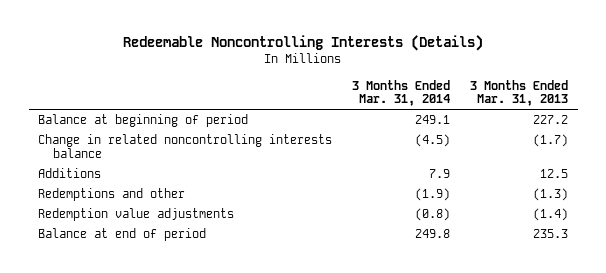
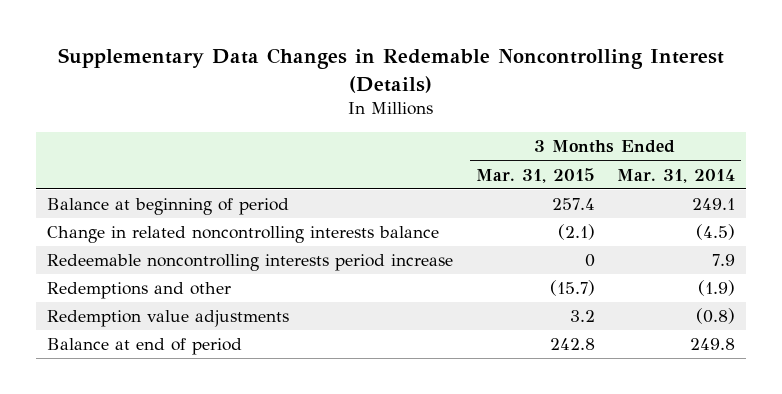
- Redeemable Noncontrolling Interests (Details)
+ Supplementary Data Changes in Redemable Noncontrolling Interest (Details)
- | 3 Months Ended Mar. 31, 2014 | 3 Months Ended Mar. 31, 2013
+ | 3 Months Ended Mar. 31, 2015 | 3 Months Ended Mar. 31, 2014
- Additions | 7.9 | 12.5
+ Redeemable noncontrolling interests period increase | 0 | 7.9

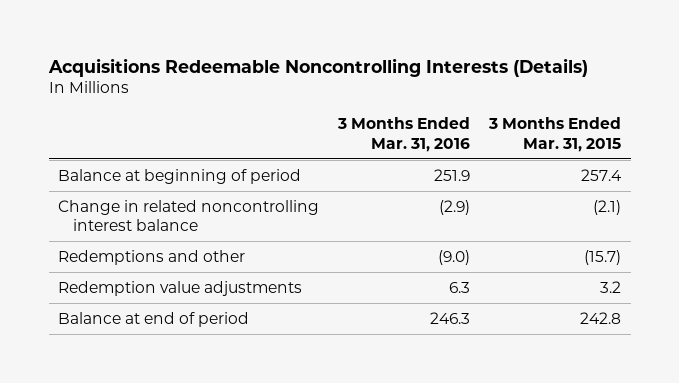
- Supplementary Data Changes in Redemable Noncontrolling Interest (Details)
+ Acquisitions Redeemable Noncontrolling Interests (Details)
- | 3 Months Ended Mar. 31, 2015 | 3 Months Ended Mar. 31, 2014
+ | 3 Months Ended Mar. 31, 2016 | 3 Months Ended Mar. 31, 2015
- Change in related noncontrolling interests balance | (2.1) | (4.5)
- Redeemable noncontrolling interests period increase | 0 | 7.9
+ Change in related noncontrolling interest balance | (2.9) | (2.1)

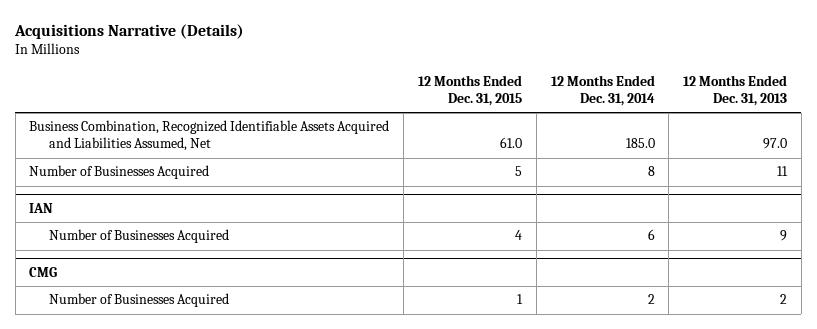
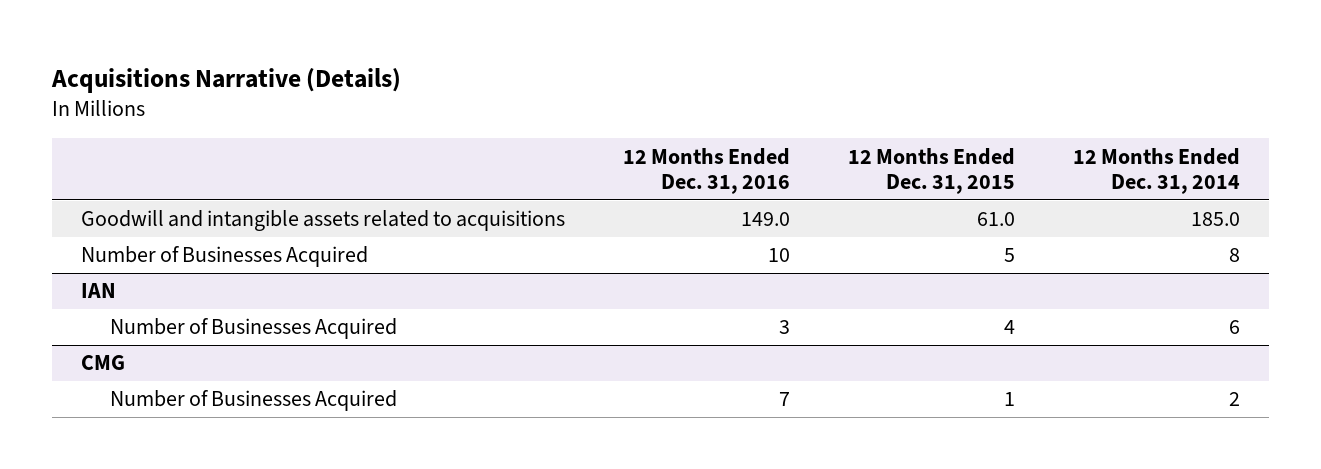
- | 12 Months Ended Dec. 31, 2015 | 12 Months Ended Dec. 31, 2014 | 12 Months Ended Dec. 31, 2013
+ | 12 Months Ended Dec. 31, 2016 | 12 Months Ended Dec. 31, 2015 | 12 Months Ended Dec. 31, 2014
- Business Combination, Recognized Identifiable Assets Acquired and Liabilities Assumed, Net | 61.0 | 185.0 | 97.0
+ Goodwill and intangible assets related to acquisitions | 149.0 | 61.0 | 185.0

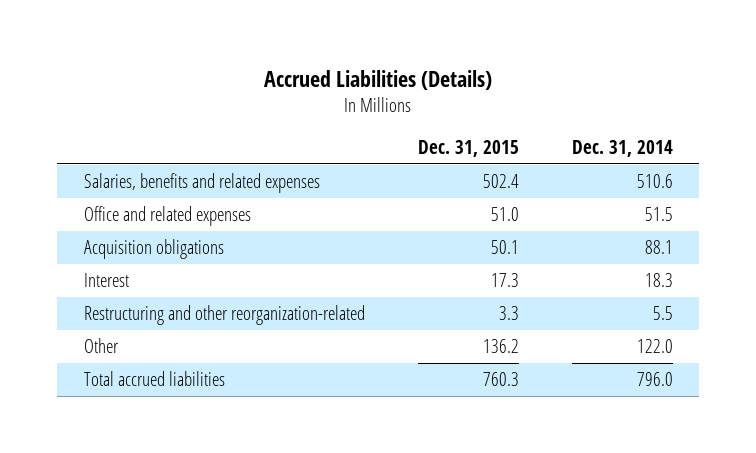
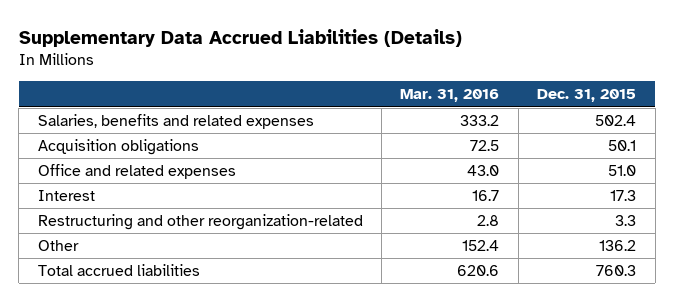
- Accrued Liabilities (Details)
+ Supplementary Data Accrued Liabilities (Details)
- | Dec. 31, 2015 | Dec. 31, 2014
+ | Mar. 31, 2016 | Dec. 31, 2015
moved down: Office and related expenses | 43.0 | 51.0

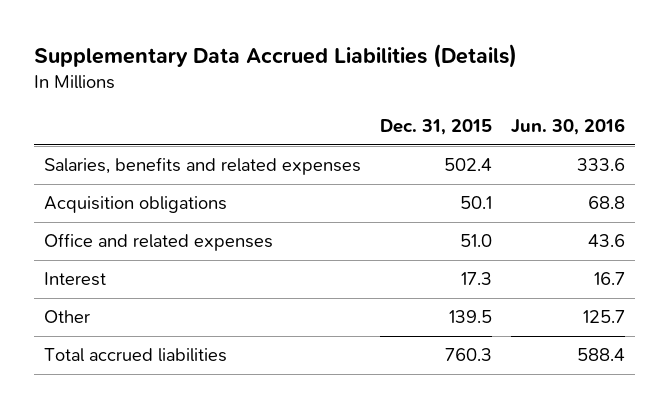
- | Mar. 31, 2016 | Dec. 31, 2015
+ | Dec. 31, 2015 | Jun. 30, 2016
- Restructuring and other reorganization-related | 2.8 | 3.3
- Other | 152.4 | 136.2
+ Other | 139.5 | 125.7

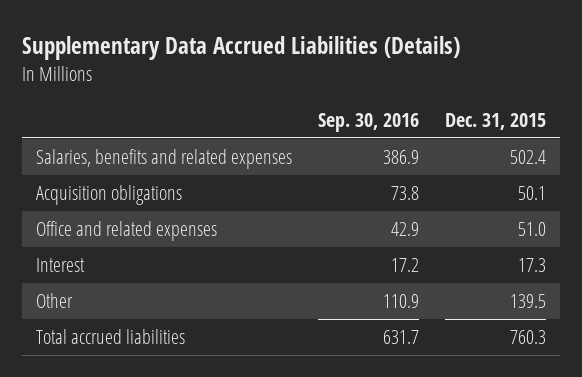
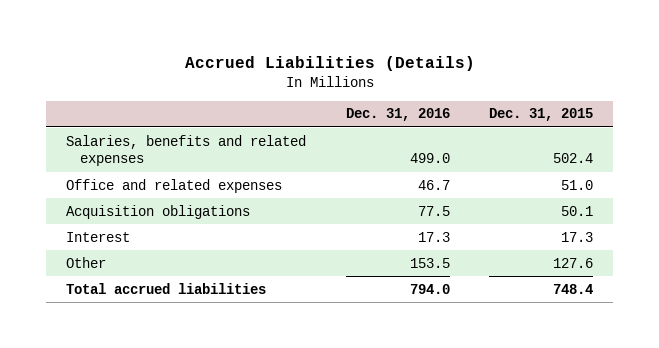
- Supplementary Data Accrued Liabilities (Details)
+ Accrued Liabilities (Details)
- | Sep. 30, 2016 | Dec. 31, 2015
+ | Dec. 31, 2016 | Dec. 31, 2015
moved down: Acquisition obligations | 77.5 | 50.1
- Other | 110.9 | 139.5
- Total accrued liabilities | 631.7 | 760.3
+ Other | 153.5 | 127.6
+ Total accrued liabilities | 794.0 | 748.4

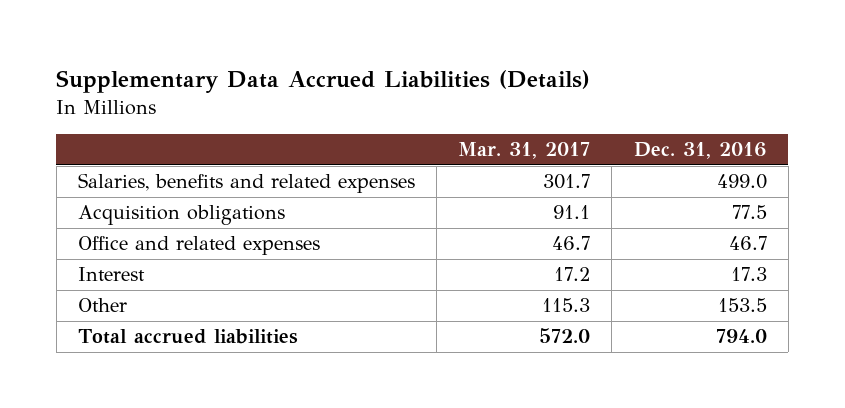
- Accrued Liabilities (Details)
+ Supplementary Data Accrued Liabilities (Details)
- | Dec. 31, 2016 | Dec. 31, 2015
+ | Mar. 31, 2017 | Dec. 31, 2016
moved down: Office and related expenses | 46.7 | 46.7

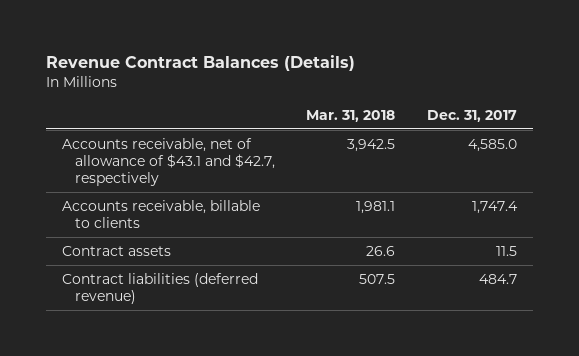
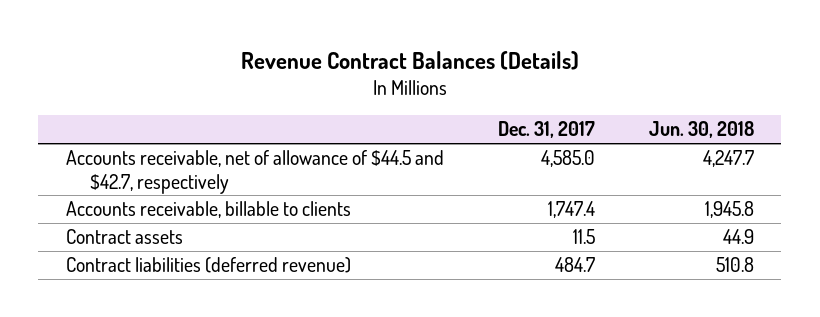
- | Mar. 31, 2018 | Dec. 31, 2017
+ | Dec. 31, 2017 | Jun. 30, 2018
- Accounts receivable, net of allowance of $43.1 and $42.7, respectively | 3,942.5 | 4,585.0
+ Accounts receivable, net of allowance of $44.5 and $42.7, respectively | 4,585.0 | 4,247.7

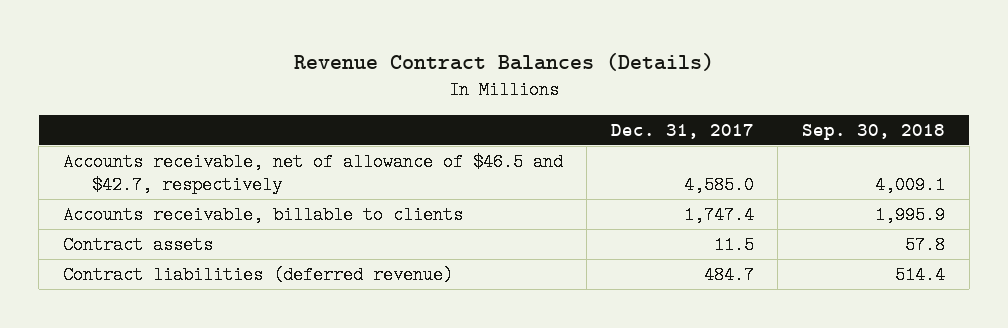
- | Dec. 31, 2017 | Jun. 30, 2018
+ | Dec. 31, 2017 | Sep. 30, 2018
- Accounts receivable, net of allowance of $44.5 and $42.7, respectively | 4,585.0 | 4,247.7
+ Accounts receivable, net of allowance of $46.5 and $42.7, respectively | 4,585.0 | 4,009.1

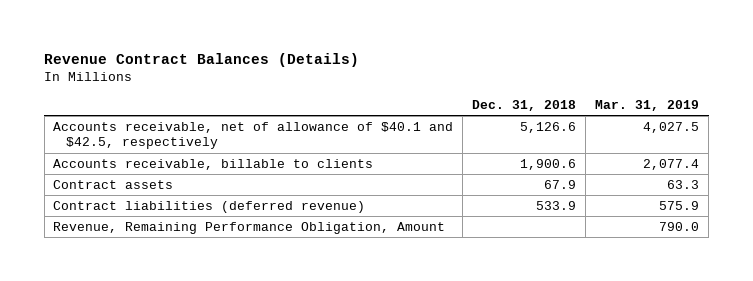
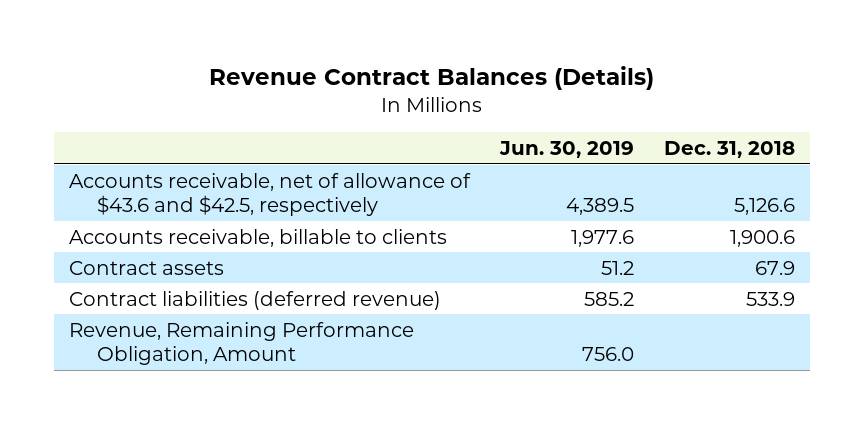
- | Dec. 31, 2018 | Mar. 31, 2019
+ | Jun. 30, 2019 | Dec. 31, 2018
- Accounts receivable, net of allowance of $40.1 and $42.5, respectively | 5,126.6 | 4,027.5
+ Accounts receivable, net of allowance of $43.6 and $42.5, respectively | 4,389.5 | 5,126.6

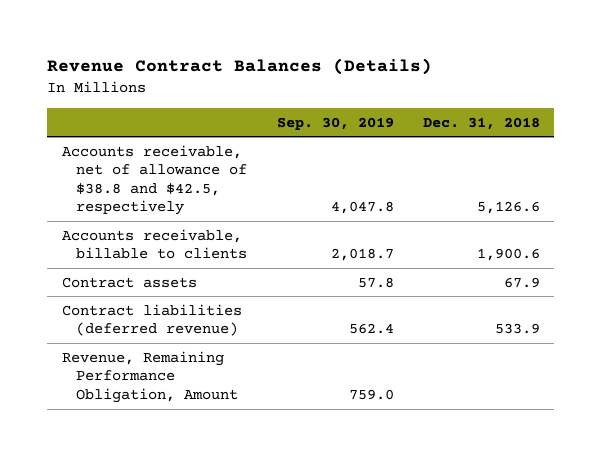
- | Jun. 30, 2019 | Dec. 31, 2018
+ | Sep. 30, 2019 | Dec. 31, 2018
- Accounts receivable, net of allowance of $43.6 and $42.5, respectively | 4,389.5 | 5,126.6
+ Accounts receivable, net of allowance of $38.8 and $42.5, respectively | 4,047.8 | 5,126.6

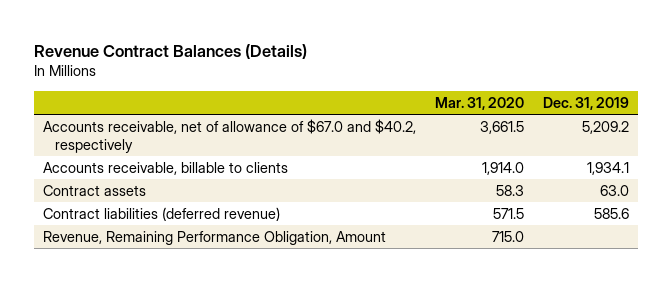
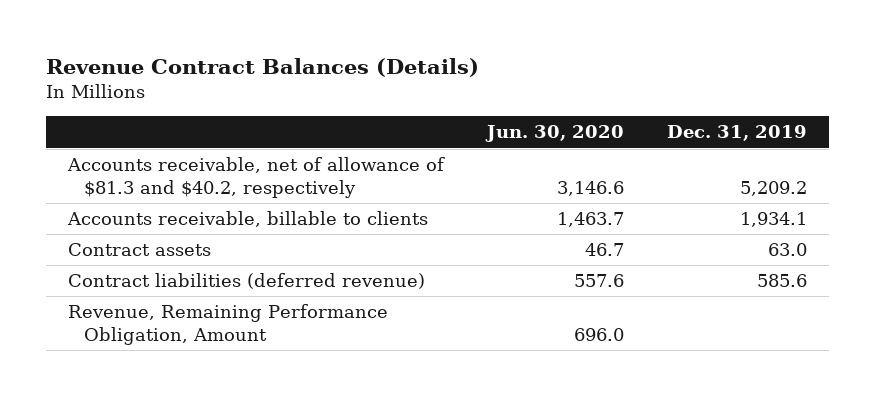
- | Mar. 31, 2020 | Dec. 31, 2019
+ | Jun. 30, 2020 | Dec. 31, 2019
- Accounts receivable, net of allowance of $67.0 and $40.2, respectively | 3,661.5 | 5,209.2
+ Accounts receivable, net of allowance of $81.3 and $40.2, respectively | 3,146.6 | 5,209.2

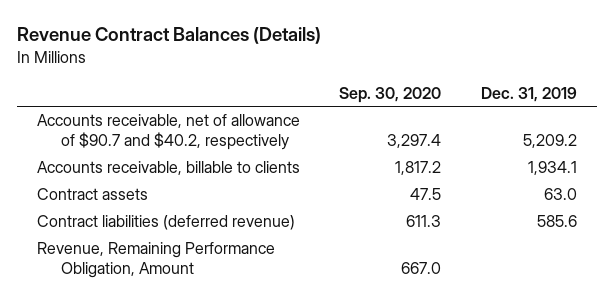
- | Jun. 30, 2020 | Dec. 31, 2019
+ | Sep. 30, 2020 | Dec. 31, 2019
- Accounts receivable, net of allowance of $81.3 and $40.2, respectively | 3,146.6 | 5,209.2
+ Accounts receivable, net of allowance of $90.7 and $40.2, respectively | 3,297.4 | 5,209.2

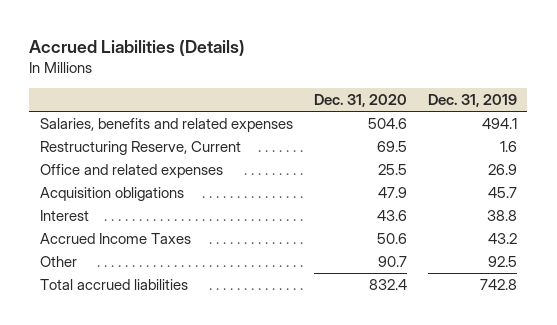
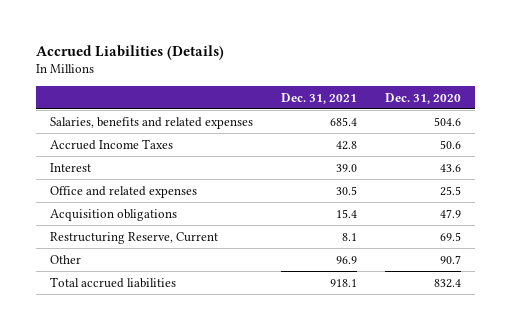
- | Dec. 31, 2020 | Dec. 31, 2019
+ | Dec. 31, 2021 | Dec. 31, 2020
moved up: Accrued Income Taxes | 42.8 | 50.6
moved up: Interest | 39.0 | 43.6
moved down: Restructuring Reserve, Current | 8.1 | 69.5

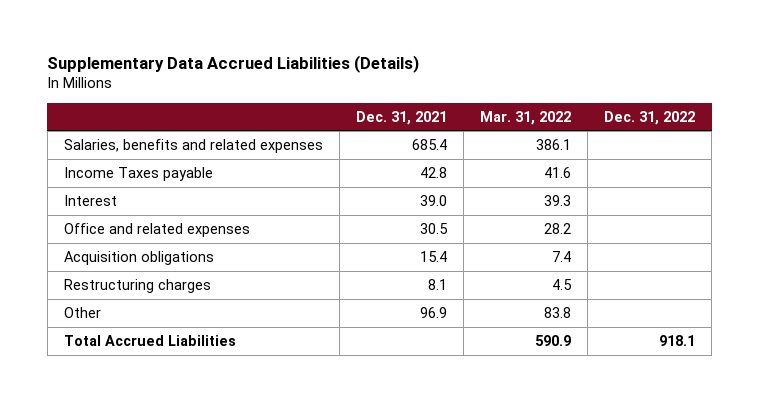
- Accrued Liabilities (Details)
+ Supplementary Data Accrued Liabilities (Details)
- | Dec. 31, 2021 | Dec. 31, 2020
+ | Dec. 31, 2021 | Mar. 31, 2022 | Dec. 31, 2022
- Accrued Income Taxes | 42.8 | 50.6
+ Income Taxes payable | 42.8 | 41.6 |
- Restructuring Reserve, Current | 8.1 | 69.5
+ Restructuring charges | 8.1 | 4.5 |
- Total accrued liabilities | 918.1 | 832.4
+ Total Accrued Liabilities | | 590.9 | 918.1

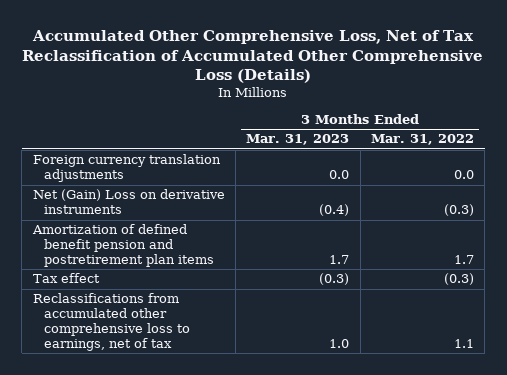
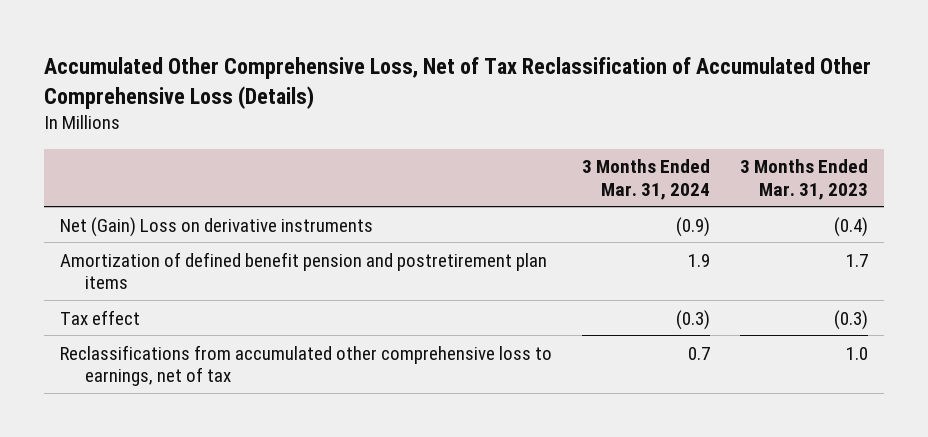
- | 3 Months Ended Mar. 31, 2023 | 3 Months Ended Mar. 31, 2022
+ | 3 Months Ended Mar. 31, 2024 | 3 Months Ended Mar. 31, 2023
- Foreign currency translation adjustments | 0.0 | 0.0

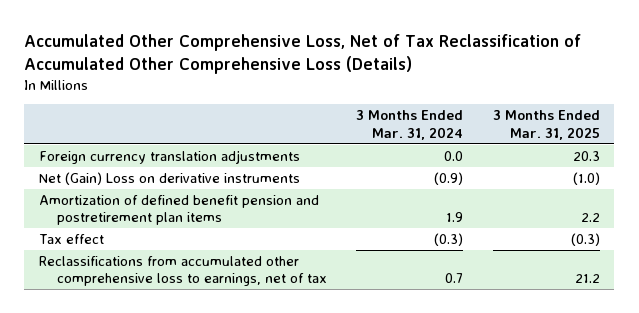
- | 3 Months Ended Mar. 31, 2024 | 3 Months Ended Mar. 31, 2023
+ | 3 Months Ended Mar. 31, 2024 | 3 Months Ended Mar. 31, 2025
+ Foreign currency translation adjustments | 0.0 | 20.3

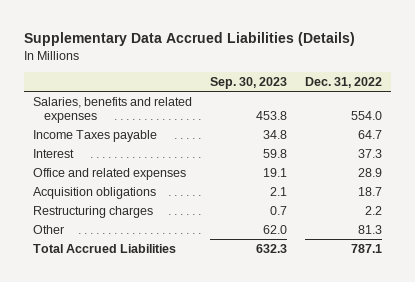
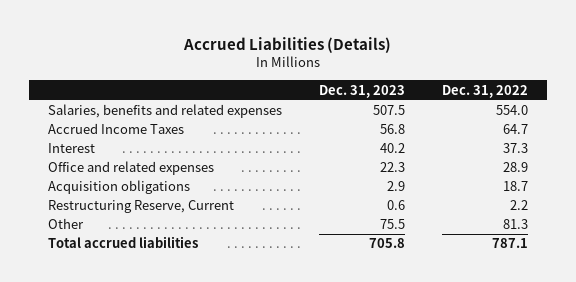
- Supplementary Data Accrued Liabilities (Details)
+ Accrued Liabilities (Details)
- | Sep. 30, 2023 | Dec. 31, 2022
+ | Dec. 31, 2023 | Dec. 31, 2022
- Income Taxes payable | 34.8 | 64.7
+ Accrued Income Taxes | 56.8 | 64.7
- Restructuring charges | 0.7 | 2.2
+ Restructuring Reserve, Current | 0.6 | 2.2
- Total Accrued Liabilities | 632.3 | 787.1
+ Total accrued liabilities | 705.8 | 787.1

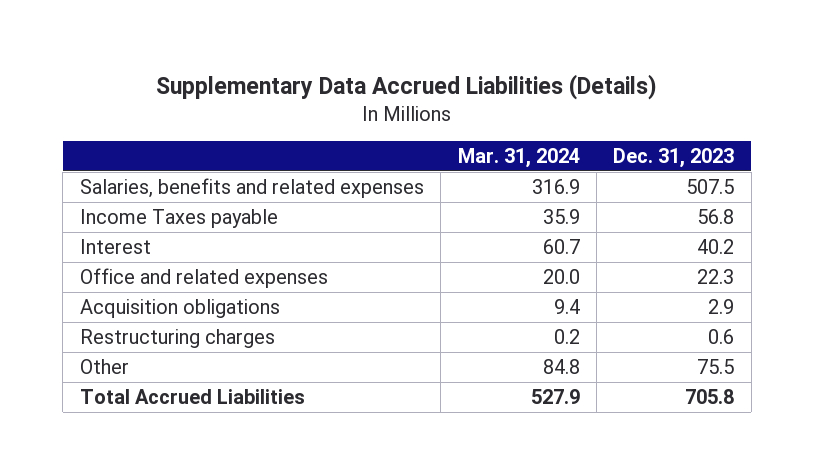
- Accrued Liabilities (Details)
+ Supplementary Data Accrued Liabilities (Details)
- | Dec. 31, 2023 | Dec. 31, 2022
+ | Mar. 31, 2024 | Dec. 31, 2023
- Accrued Income Taxes | 56.8 | 64.7
+ Income Taxes payable | 35.9 | 56.8
- Restructuring Reserve, Current | 0.6 | 2.2
+ Restructuring charges | 0.2 | 0.6
- Total accrued liabilities | 705.8 | 787.1
+ Total Accrued Liabilities | 527.9 | 705.8

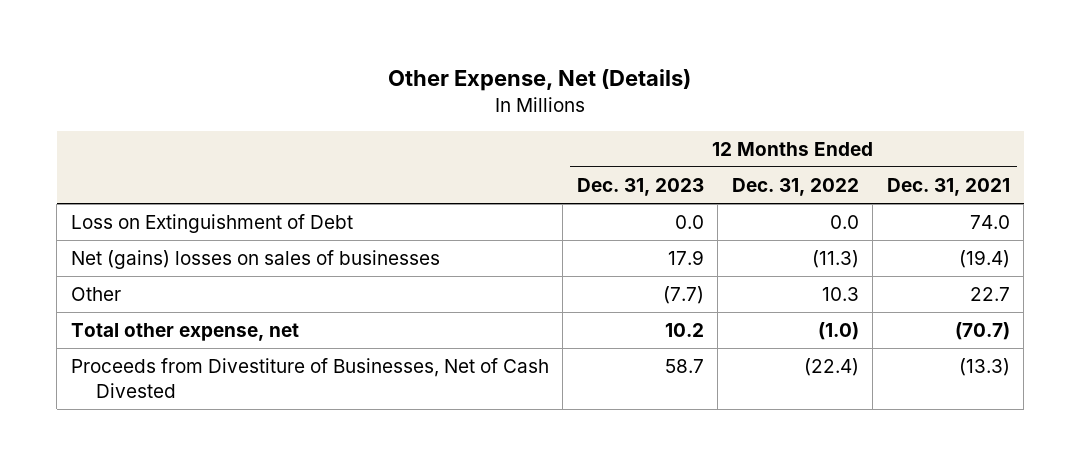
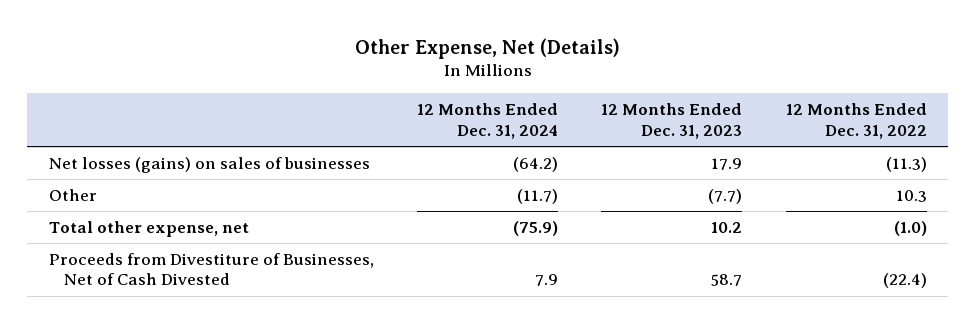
- | 12 Months Ended Dec. 31, 2023 | 12 Months Ended Dec. 31, 2022 | 12 Months Ended Dec. 31, 2021
+ | 12 Months Ended Dec. 31, 2024 | 12 Months Ended Dec. 31, 2023 | 12 Months Ended Dec. 31, 2022
- Loss on Extinguishment of Debt | 0.0 | 0.0 | 74.0
- Net (gains) losses on sales of businesses | 17.9 | (11.3) | (19.4)
+ Net losses (gains) on sales of businesses | (64.2) | 17.9 | (11.3)

